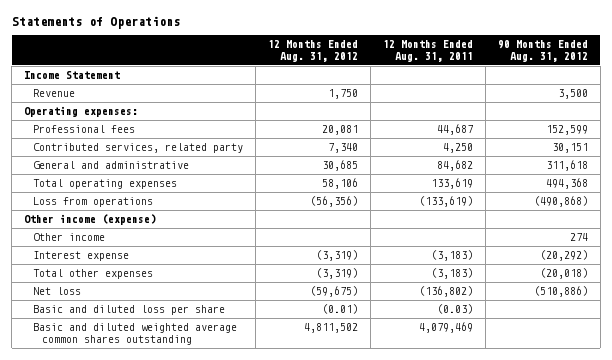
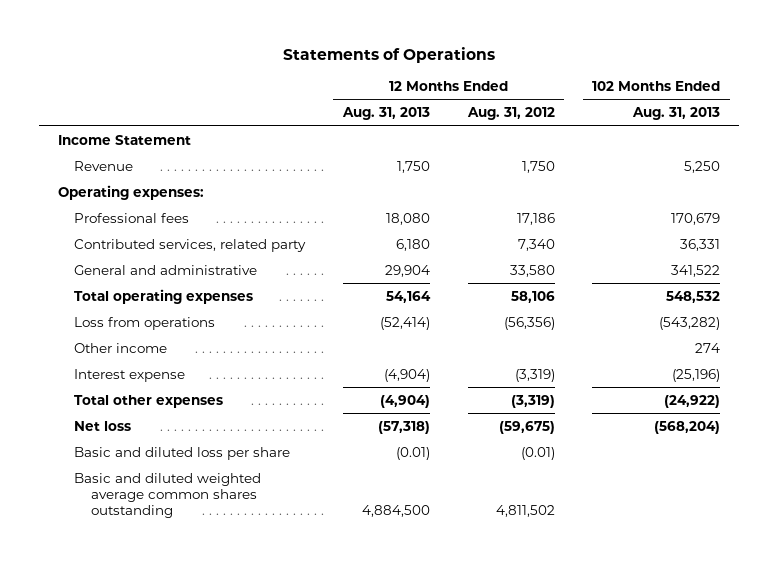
- | 12 Months Ended Aug. 31, 2012 | 12 Months Ended Aug. 31, 2011 | 90 Months Ended Aug. 31, 2012
+ | 12 Months Ended Aug. 31, 2013 | 12 Months Ended Aug. 31, 2012 | 102 Months Ended Aug. 31, 2013
- Professional fees | 20,081 | 44,687 | 152,599
+ Professional fees | 18,080 | 17,186 | 170,679
- General and administrative | 30,685 | 84,682 | 311,618
+ General and administrative | 29,904 | 33,580 | 341,522
- Other income (expense)

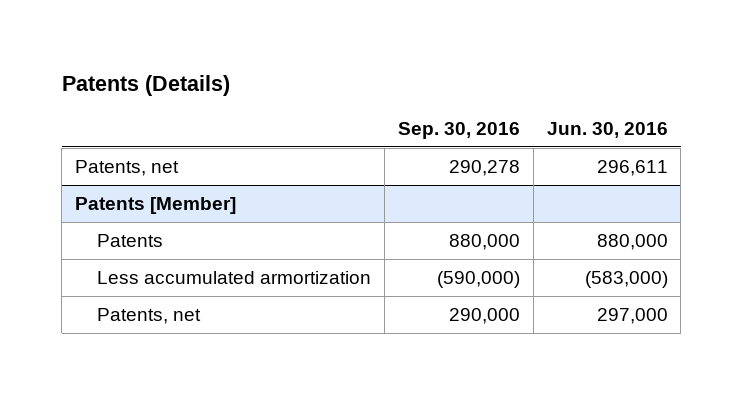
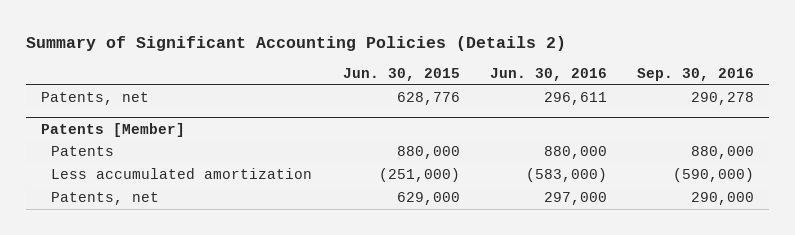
- Patents (Details)
+ Summary of Significant Accounting Policies (Details 2)
- | Sep. 30, 2016 | Jun. 30, 2016
+ | Jun. 30, 2015 | Jun. 30, 2016 | Sep. 30, 2016
@ Patents [Member]
- Less accumulated armortization | (590,000) | (583,000)
+ Less accumulated amortization | (251,000) | (583,000) | (590,000)

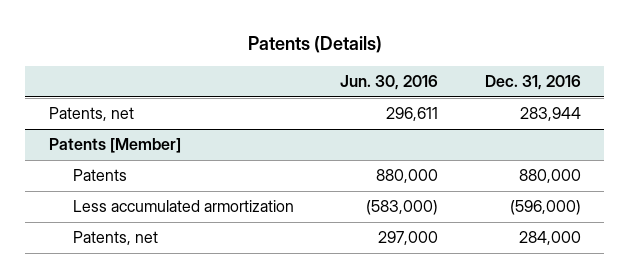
- Summary of Significant Accounting Policies (Details 2)
+ Patents (Details)
- | Jun. 30, 2015 | Jun. 30, 2016 | Sep. 30, 2016
+ | Jun. 30, 2016 | Dec. 31, 2016
@ Patents [Member]
- Less accumulated amortization | (251,000) | (583,000) | (590,000)
+ Less accumulated armortization | (583,000) | (596,000)

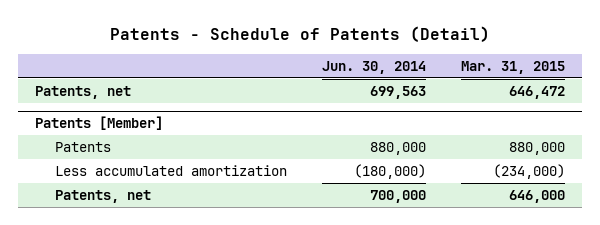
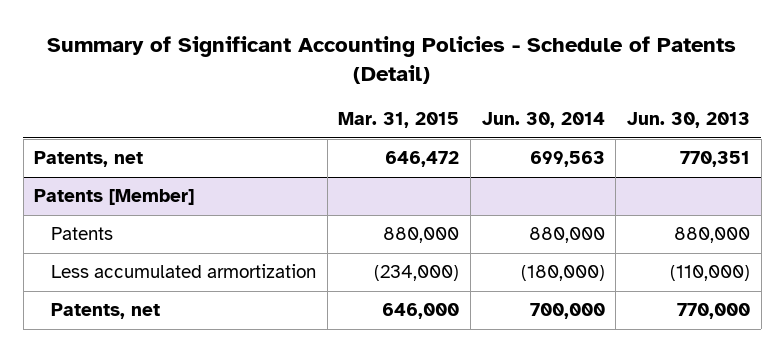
- Patents - Schedule of Patents (Detail)
+ Summary of Significant Accounting Policies - Schedule of Patents (Detail)
- | Jun. 30, 2014 | Mar. 31, 2015
+ | Mar. 31, 2015 | Jun. 30, 2014 | Jun. 30, 2013
@ Patents [Member]
- Less accumulated amortization | (180,000) | (234,000)
+ Less accumulated armortization | (234,000) | (180,000) | (110,000)

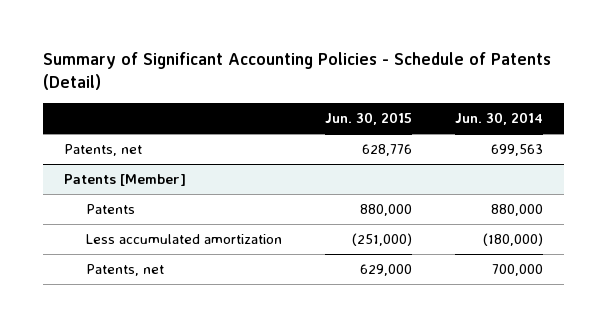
- | Mar. 31, 2015 | Jun. 30, 2014 | Jun. 30, 2013
+ | Jun. 30, 2015 | Jun. 30, 2014
@ Patents [Member]
- Less accumulated armortization | (234,000) | (180,000) | (110,000)
+ Less accumulated amortization | (251,000) | (180,000)

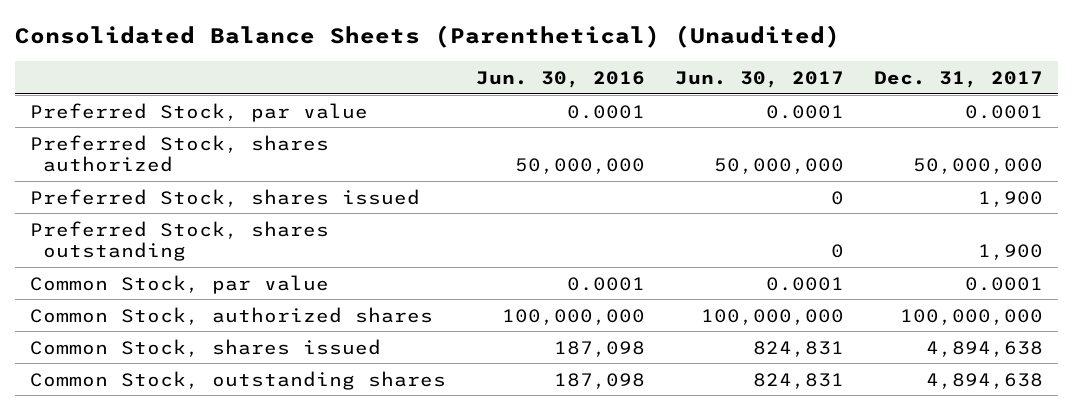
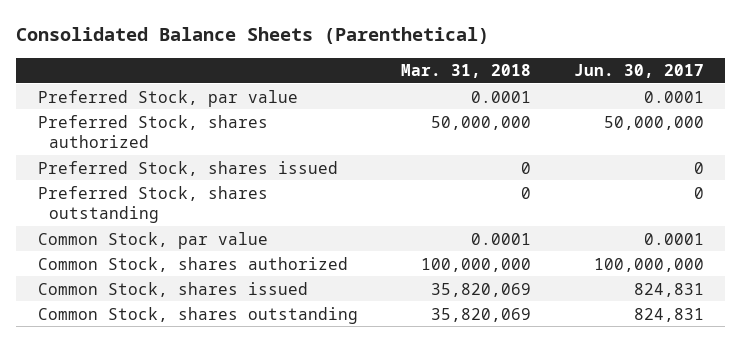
- Consolidated Balance Sheets (Parenthetical) (Unaudited)
+ Consolidated Balance Sheets (Parenthetical)
- | Jun. 30, 2016 | Jun. 30, 2017 | Dec. 31, 2017
+ | Mar. 31, 2018 | Jun. 30, 2017
- Common Stock, authorized shares | 100,000,000 | 100,000,000 | 100,000,000
+ Common Stock, shares authorized | 100,000,000 | 100,000,000
- Common Stock, outstanding shares | 187,098 | 824,831 | 4,894,638
+ Common Stock, shares outstanding | 35,820,069 | 824,831

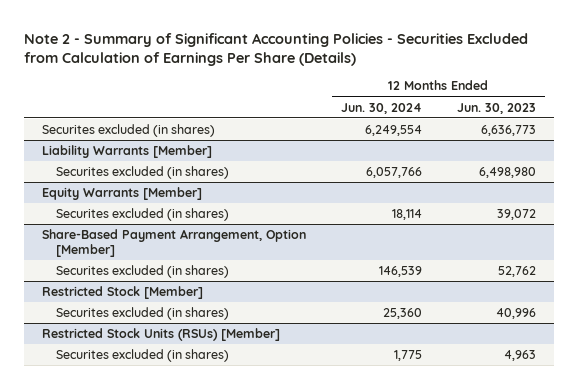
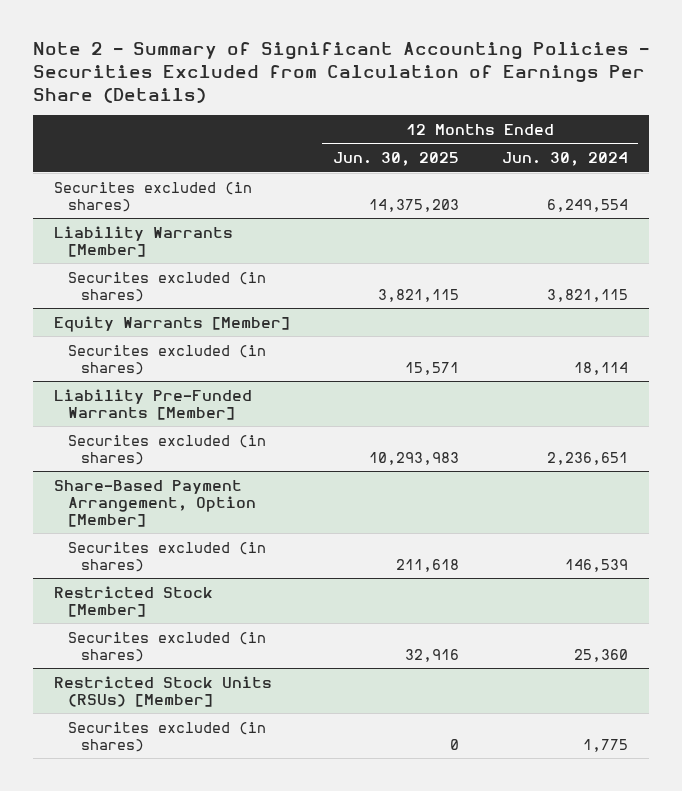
- | 12 Months Ended Jun. 30, 2024 | 12 Months Ended Jun. 30, 2023
+ | 12 Months Ended Jun. 30, 2025 | 12 Months Ended Jun. 30, 2024
@ Liability Warrants [Member]
- Securites excluded (in shares) | 6,057,766 | 6,498,980
+ Securites excluded (in shares) | 3,821,115 | 3,821,115
+ Liability Pre-Funded Warrants [Member]
+ Securites excluded (in shares) | 10,293,983 | 2,236,651

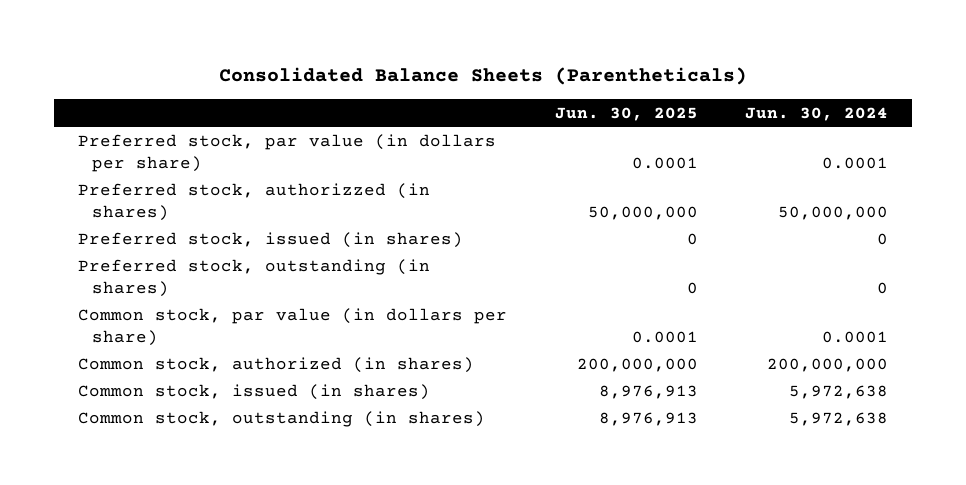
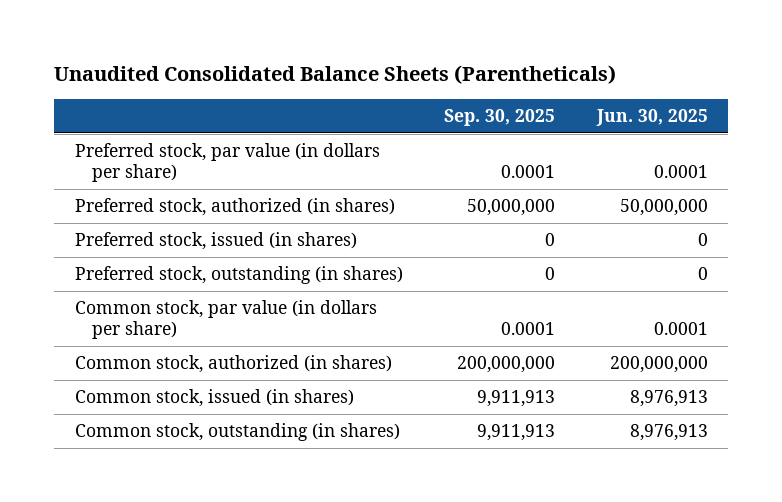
- Consolidated Balance Sheets (Parentheticals)
+ Unaudited Consolidated Balance Sheets (Parentheticals)
- | Jun. 30, 2025 | Jun. 30, 2024
+ | Sep. 30, 2025 | Jun. 30, 2025
- Preferred stock, authorizzed (in shares) | 50,000,000 | 50,000,000
+ Preferred stock, authorized (in shares) | 50,000,000 | 50,000,000

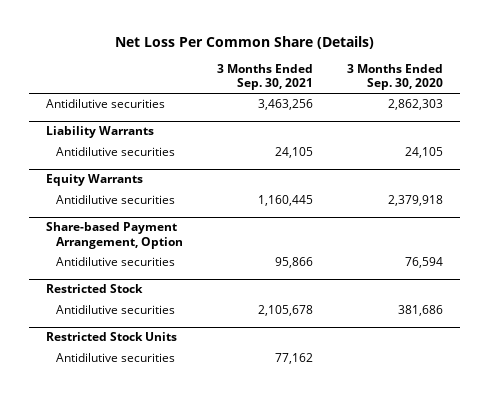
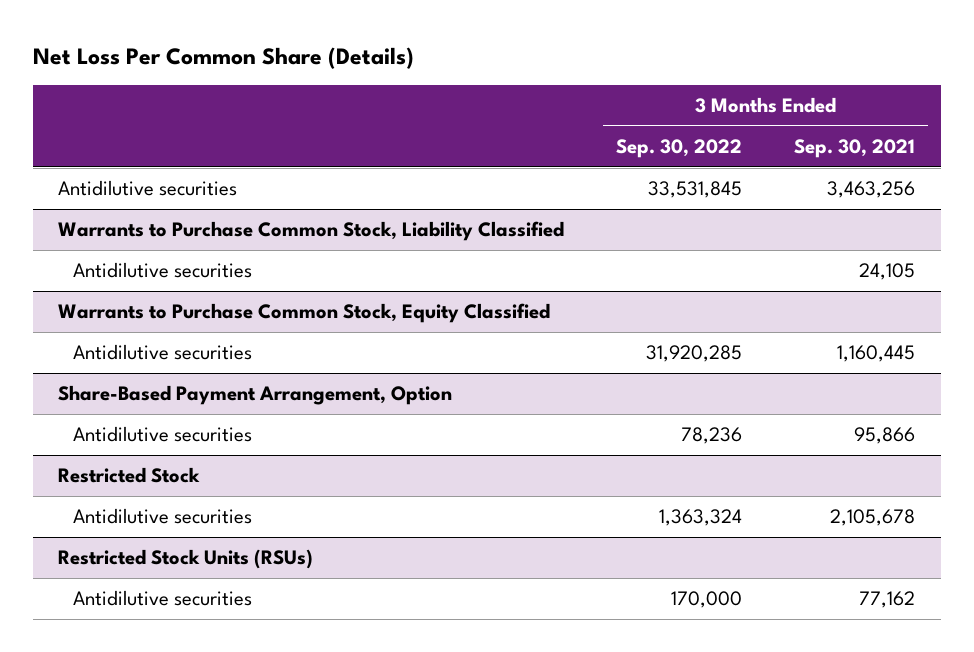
- | 3 Months Ended Sep. 30, 2021 | 3 Months Ended Sep. 30, 2020
+ | 3 Months Ended Sep. 30, 2022 | 3 Months Ended Sep. 30, 2021
- Liability Warrants
+ Warrants to Purchase Common Stock, Liability Classified
- Equity Warrants
+ Warrants to Purchase Common Stock, Equity Classified
- Share-based Payment Arrangement, Option
+ Share-Based Payment Arrangement, Option
- Restricted Stock Units
+ Restricted Stock Units (RSUs)

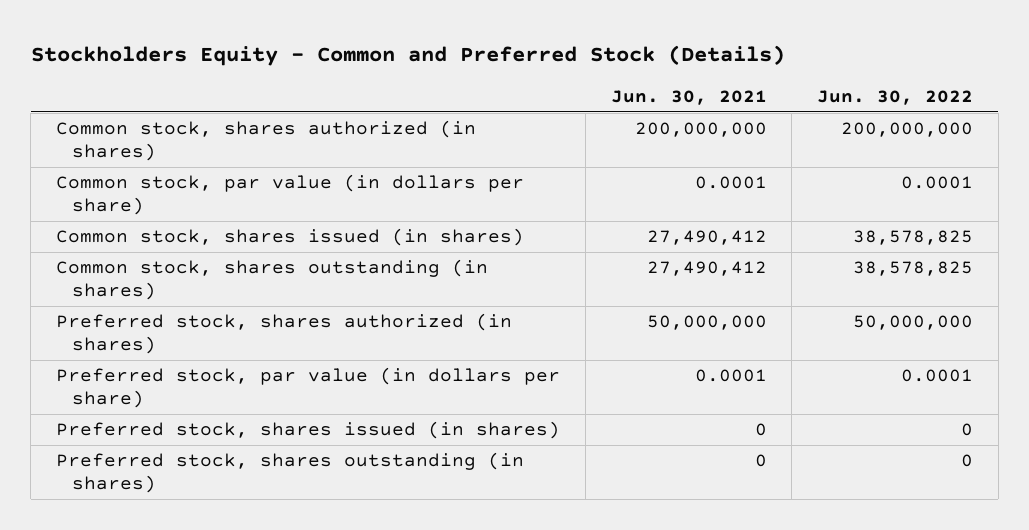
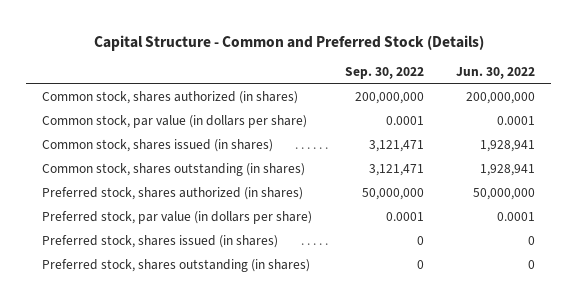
- Stockholders Equity - Common and Preferred Stock (Details)
+ Capital Structure - Common and Preferred Stock (Details)
- | Jun. 30, 2021 | Jun. 30, 2022
+ | Sep. 30, 2022 | Jun. 30, 2022
- Common stock, shares issued (in shares) | 27,490,412 | 38,578,825
- Common stock, shares outstanding (in shares) | 27,490,412 | 38,578,825
+ Common stock, shares issued (in shares) | 3,121,471 | 1,928,941
+ Common stock, shares outstanding (in shares) | 3,121,471 | 1,928,941

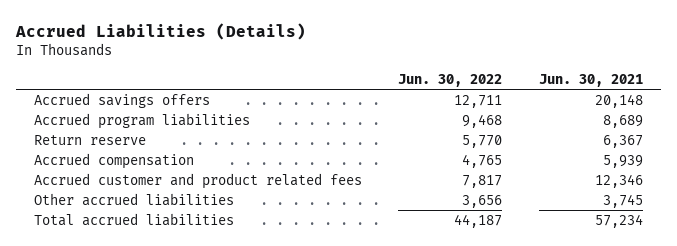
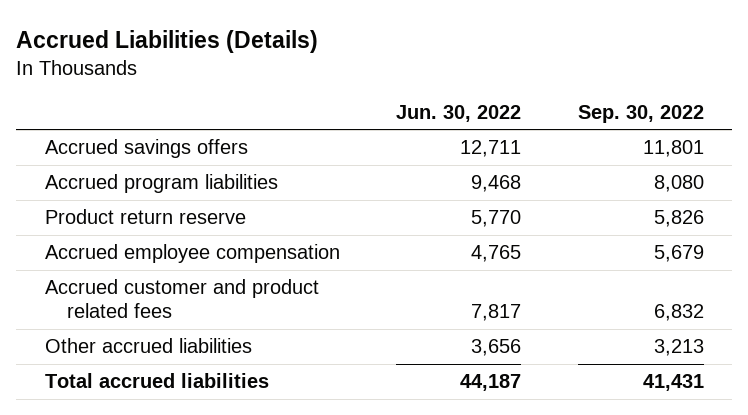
- | Jun. 30, 2022 | Jun. 30, 2021
+ | Jun. 30, 2022 | Sep. 30, 2022
- Return reserve | 5,770 | 6,367
- Accrued compensation | 4,765 | 5,939
+ Product return reserve | 5,770 | 5,826
+ Accrued employee compensation | 4,765 | 5,679

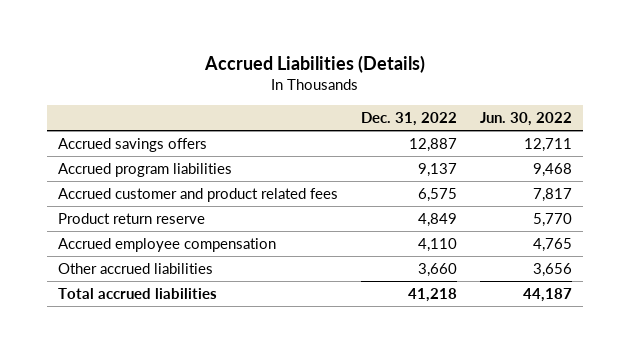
- | Jun. 30, 2022 | Sep. 30, 2022
+ | Dec. 31, 2022 | Jun. 30, 2022
moved up: Accrued customer and product related fees | 6,575 | 7,817

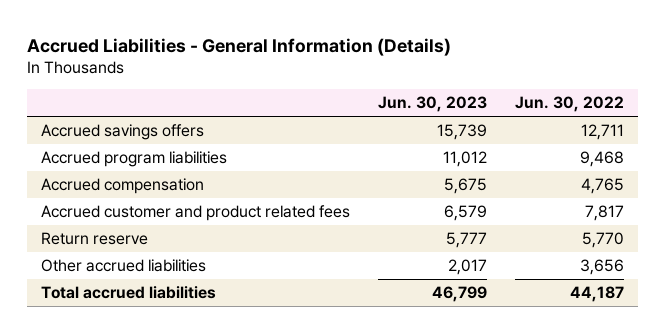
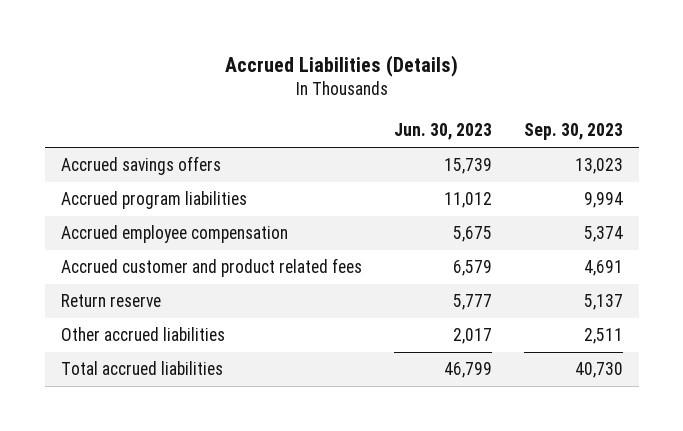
- Accrued Liabilities - General Information (Details)
+ Accrued Liabilities (Details)
- | Jun. 30, 2023 | Jun. 30, 2022
+ | Jun. 30, 2023 | Sep. 30, 2023
- Accrued compensation | 5,675 | 4,765
+ Accrued employee compensation | 5,675 | 5,374

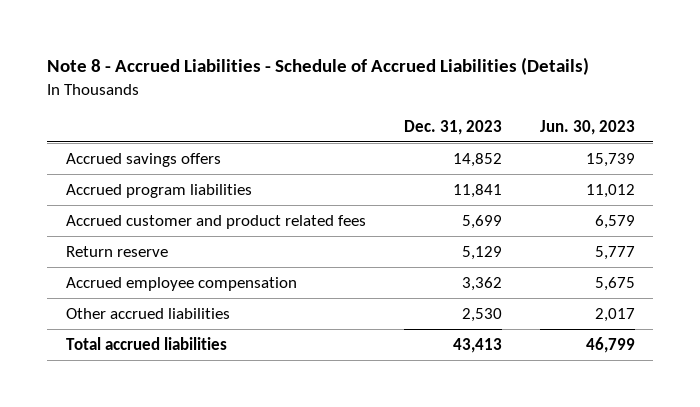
- Accrued Liabilities (Details)
+ Note 8 - Accrued Liabilities - Schedule of Accrued Liabilities (Details)
- | Jun. 30, 2023 | Sep. 30, 2023
+ | Dec. 31, 2023 | Jun. 30, 2023
moved down: Accrued employee compensation | 3,362 | 5,675

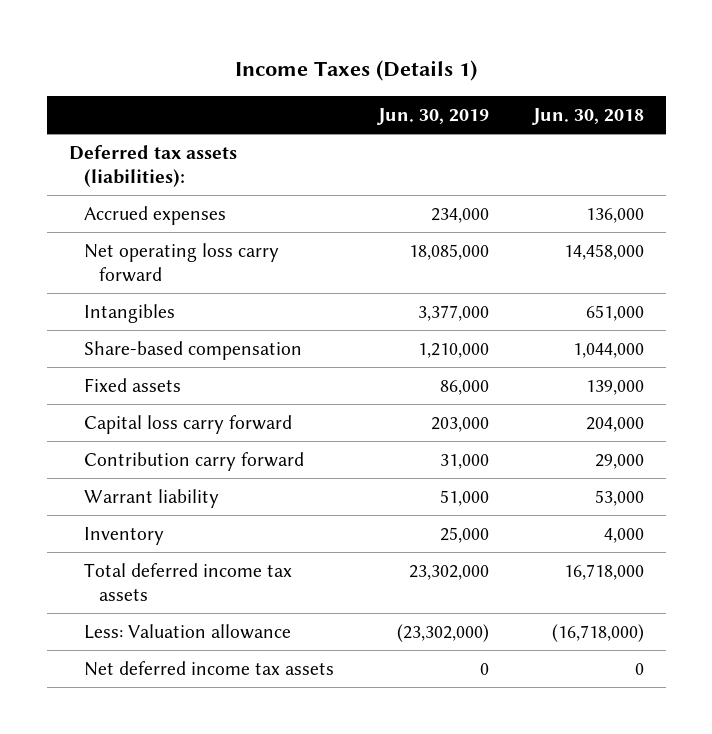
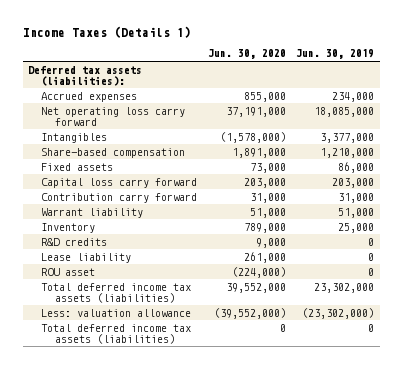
- | Jun. 30, 2019 | Jun. 30, 2018
+ | Jun. 30, 2020 | Jun. 30, 2019
- Total deferred income tax assets | 23,302,000 | 16,718,000
- Less: Valuation allowance | (23,302,000) | (16,718,000)
- Net deferred income tax assets | 0 | 0
+ R&D credits | 9,000 | 0
+ Lease liability | 261,000 | 0
+ ROU asset | (224,000) | 0
+ Total deferred income tax assets (liabilities) | 39,552,000 | 23,302,000
+ Less: valuation allowance | (39,552,000) | (23,302,000)
+ Total deferred income tax assets (liabilities) | 0 | 0

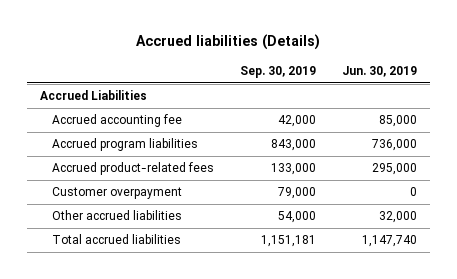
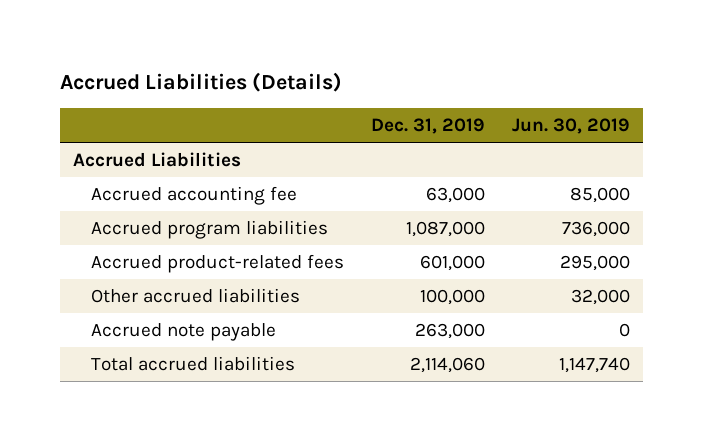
- Accrued liabilities (Details)
+ Accrued Liabilities (Details)
- | Sep. 30, 2019 | Jun. 30, 2019
+ | Dec. 31, 2019 | Jun. 30, 2019
- Customer overpayment | 79,000 | 0
+ Accrued note payable | 263,000 | 0

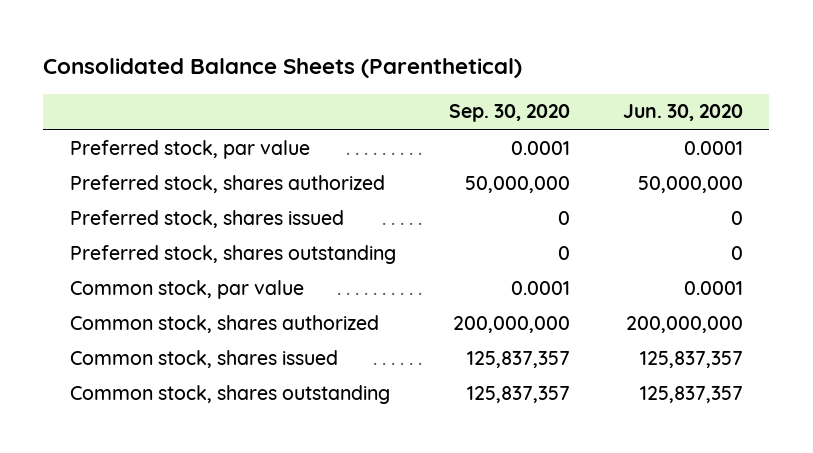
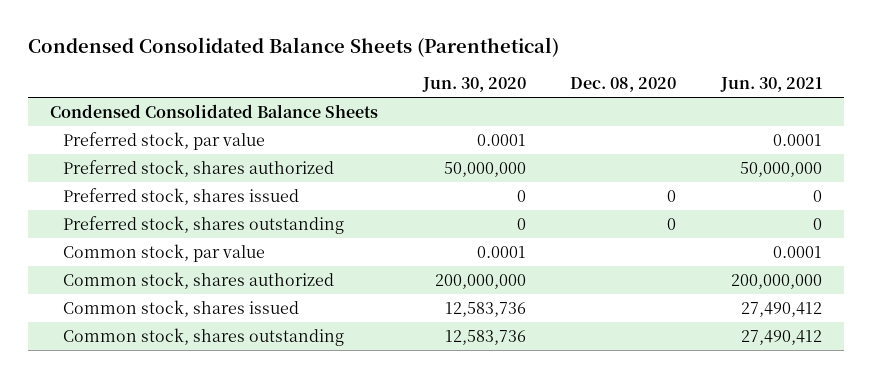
- Consolidated Balance Sheets (Parenthetical)
+ Condensed Consolidated Balance Sheets (Parenthetical)
- | Sep. 30, 2020 | Jun. 30, 2020
+ | Jun. 30, 2020 | Dec. 08, 2020 | Jun. 30, 2021
+ Condensed Consolidated Balance Sheets
- Common stock, shares issued | 125,837,357 | 125,837,357
- Common stock, shares outstanding | 125,837,357 | 125,837,357
+ Common stock, shares issued | 12,583,736 | | 27,490,412
+ Common stock, shares outstanding | 12,583,736 | | 27,490,412

